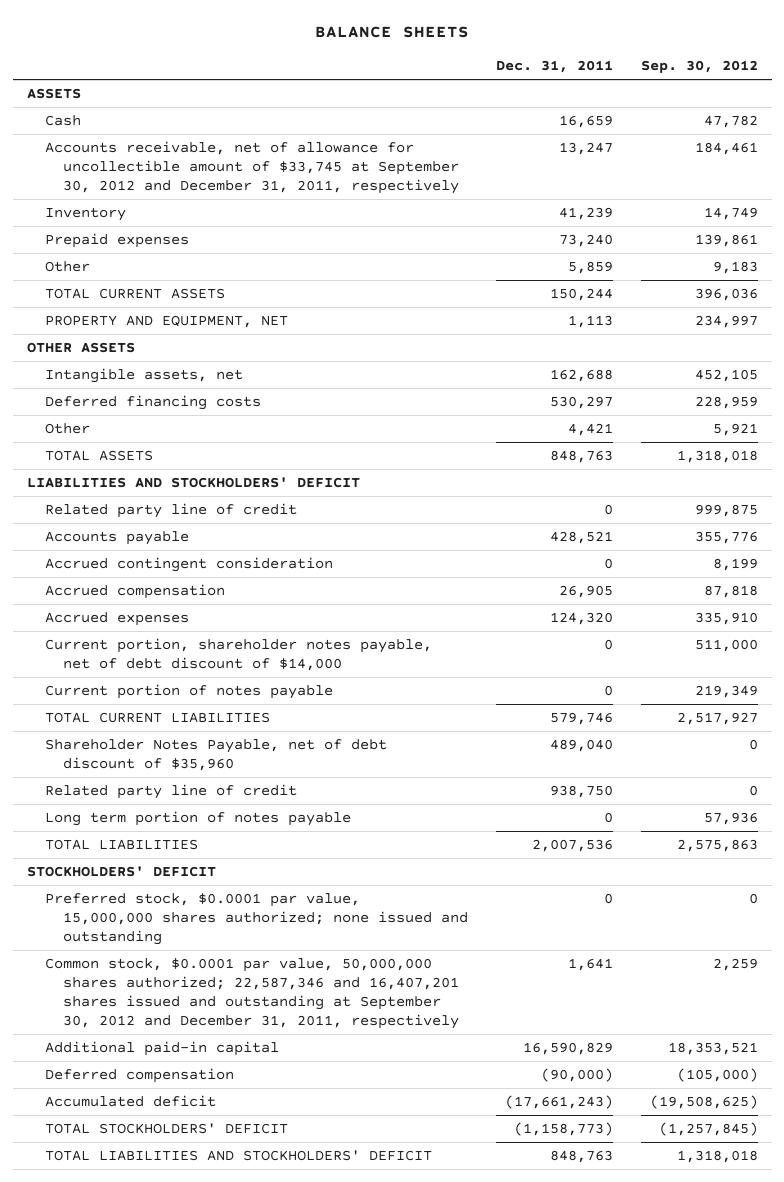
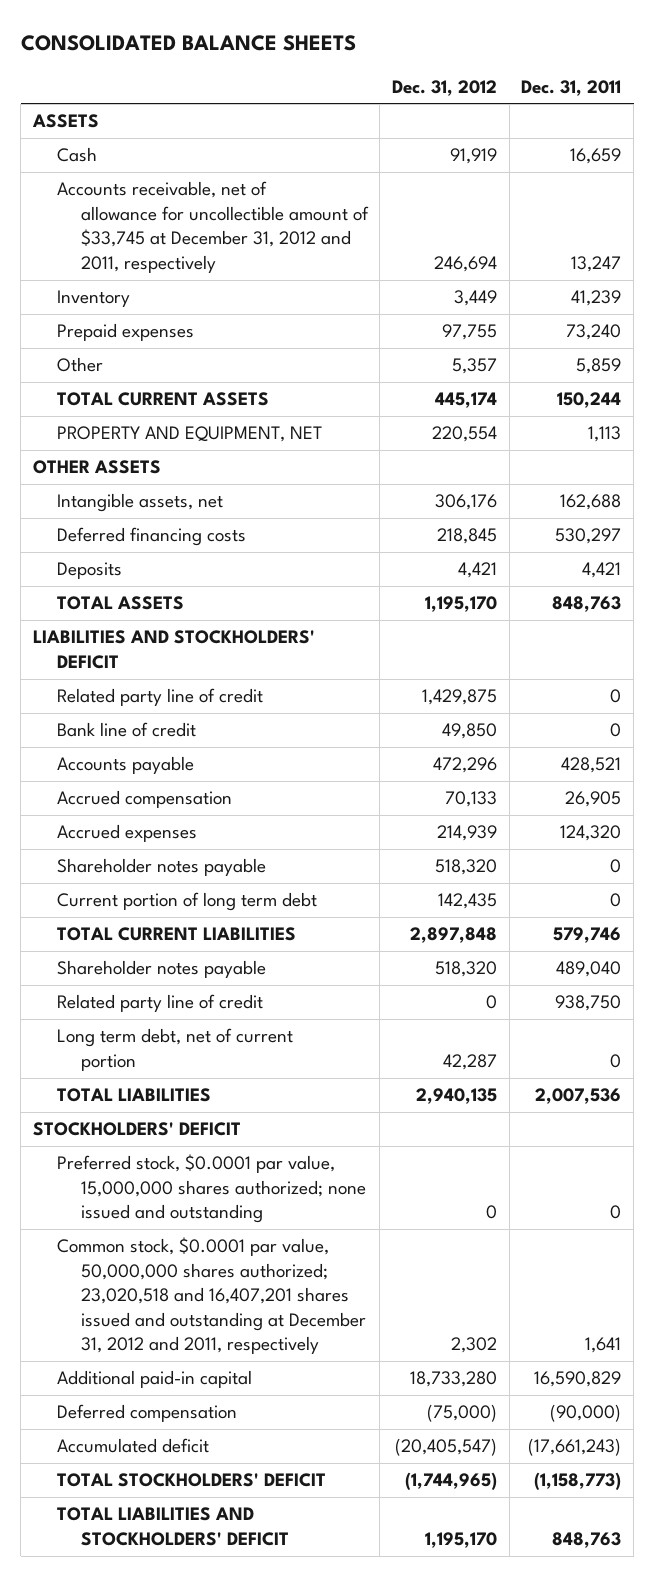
- BALANCE SHEETS
+ CONSOLIDATED BALANCE SHEETS
- | Dec. 31, 2011 | Sep. 30, 2012
+ | Dec. 31, 2012 | Dec. 31, 2011
- Accounts receivable, net of allowance for uncollectible amount of $33,745 at September 30, 2012 and December 31, 2011, respectively | 13,247 | 184,461
+ Accounts receivable, net of allowance for uncollectible amount of $33,745 at December 31, 2012 and 2011, respectively | 246,694 | 13,247
- Other | 4,421 | 5,921
+ Deposits | 4,421 | 4,421
+ Bank line of credit | 49,850 | 0
- Accrued contingent consideration | 0 | 8,199
- Current portion, shareholder notes payable, net of debt discount of $14,000 | 0 | 511,000
- Current portion of notes payable | 0 | 219,349
+ Shareholder notes payable | 518,320 | 0
+ Current portion of long term debt | 142,435 | 0
- Shareholder Notes Payable, net of debt discount of $35,960 | 489,040 | 0
+ Shareholder notes payable | 518,320 | 489,040
- Long term portion of notes payable | 0 | 57,936
+ Long term debt, net of current portion | 42,287 | 0
- Common stock, $0.0001 par value, 50,000,000 shares authorized; 22,587,346 and 16,407,201 shares issued and outstanding at September 30, 2012 and December 31, 2011, respectively | 1,641 | 2,259
+ Common stock, $0.0001 par value, 50,000,000 shares authorized; 23,020,518 and 16,407,201 shares issued and outstanding at December 31, 2012 and 2011, respectively | 2,302 | 1,641

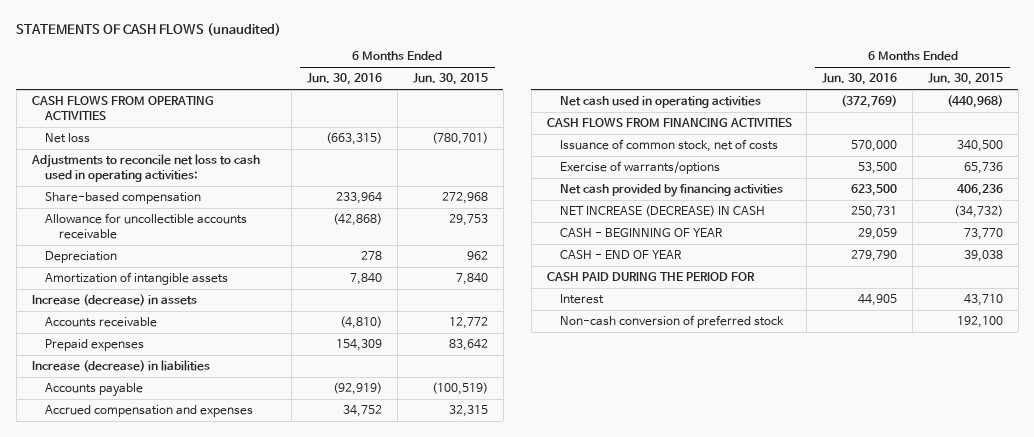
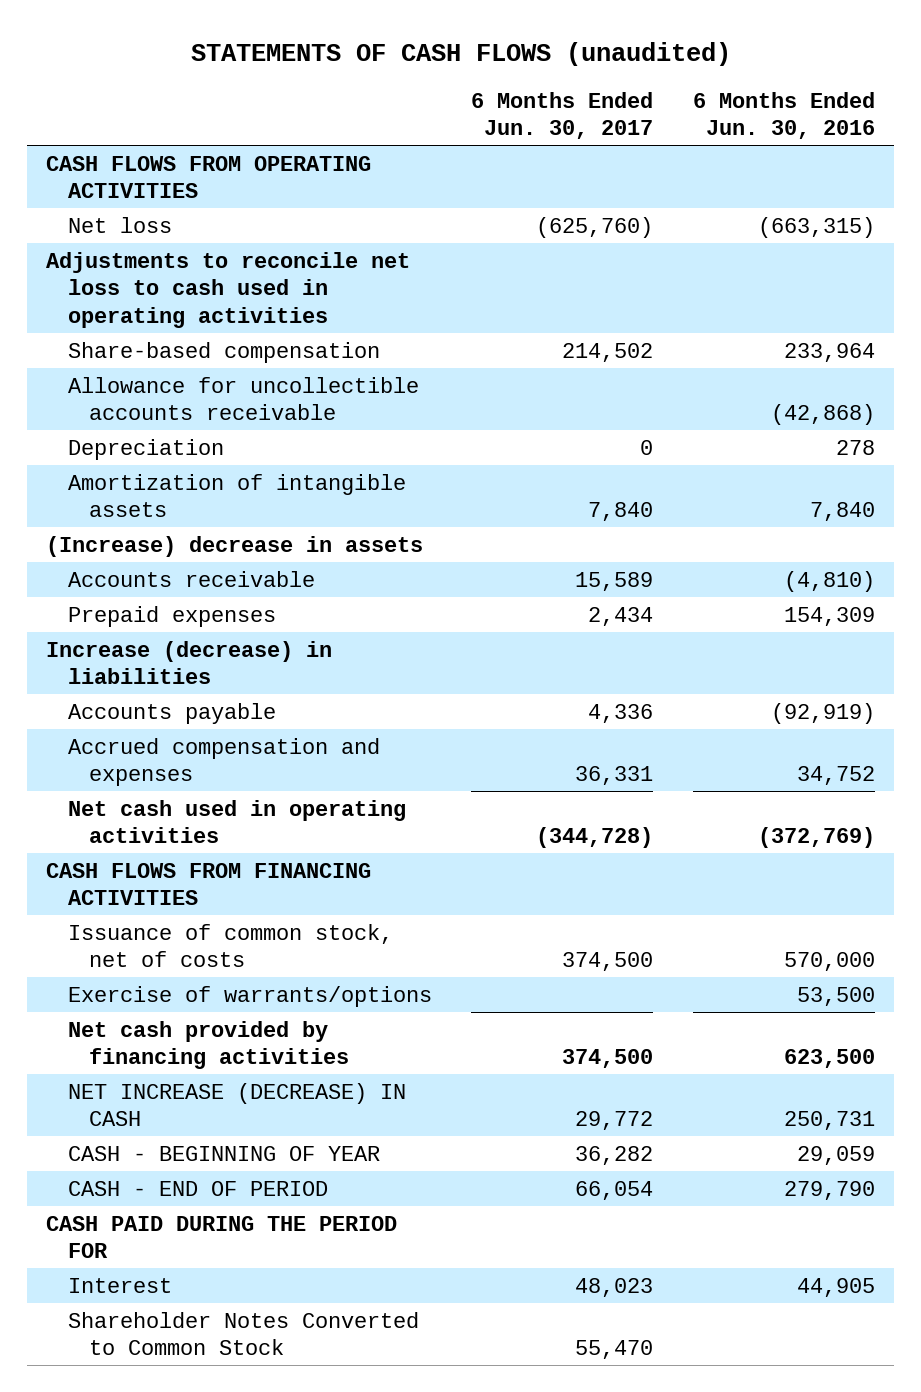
- | 6 Months Ended Jun. 30, 2016 | 6 Months Ended Jun. 30, 2015
+ | 6 Months Ended Jun. 30, 2017 | 6 Months Ended Jun. 30, 2016
- Adjustments to reconcile net loss to cash used in operating activities:
+ Adjustments to reconcile net loss to cash used in operating activities
- Increase (decrease) in assets
+ (Increase) decrease in assets
- CASH - END OF YEAR | 279,790 | 39,038
+ CASH - END OF PERIOD | 66,054 | 279,790
- Non-cash conversion of preferred stock | | 192,100
+ Shareholder Notes Converted to Common Stock | 55,470 |

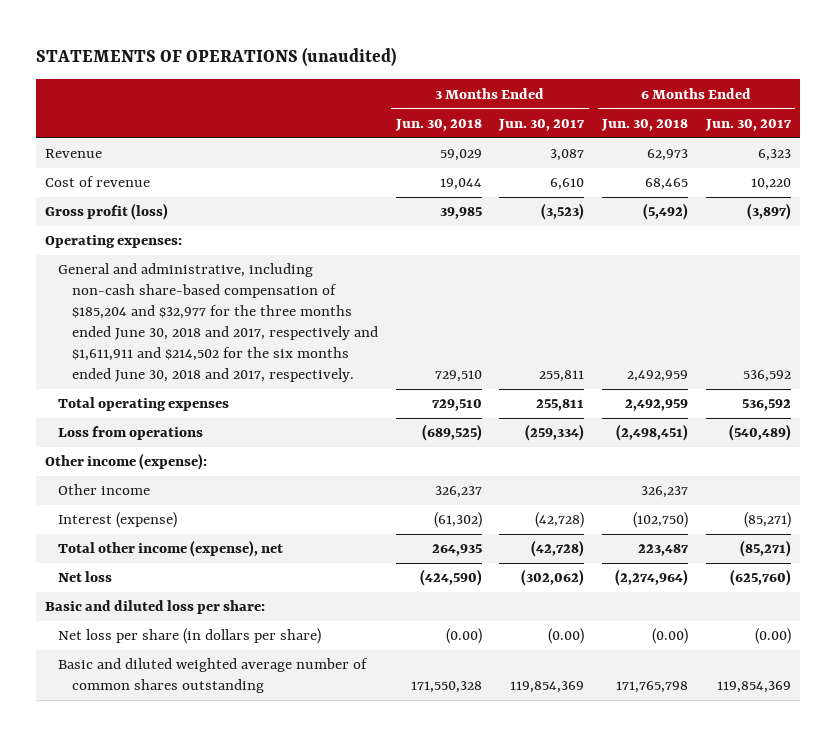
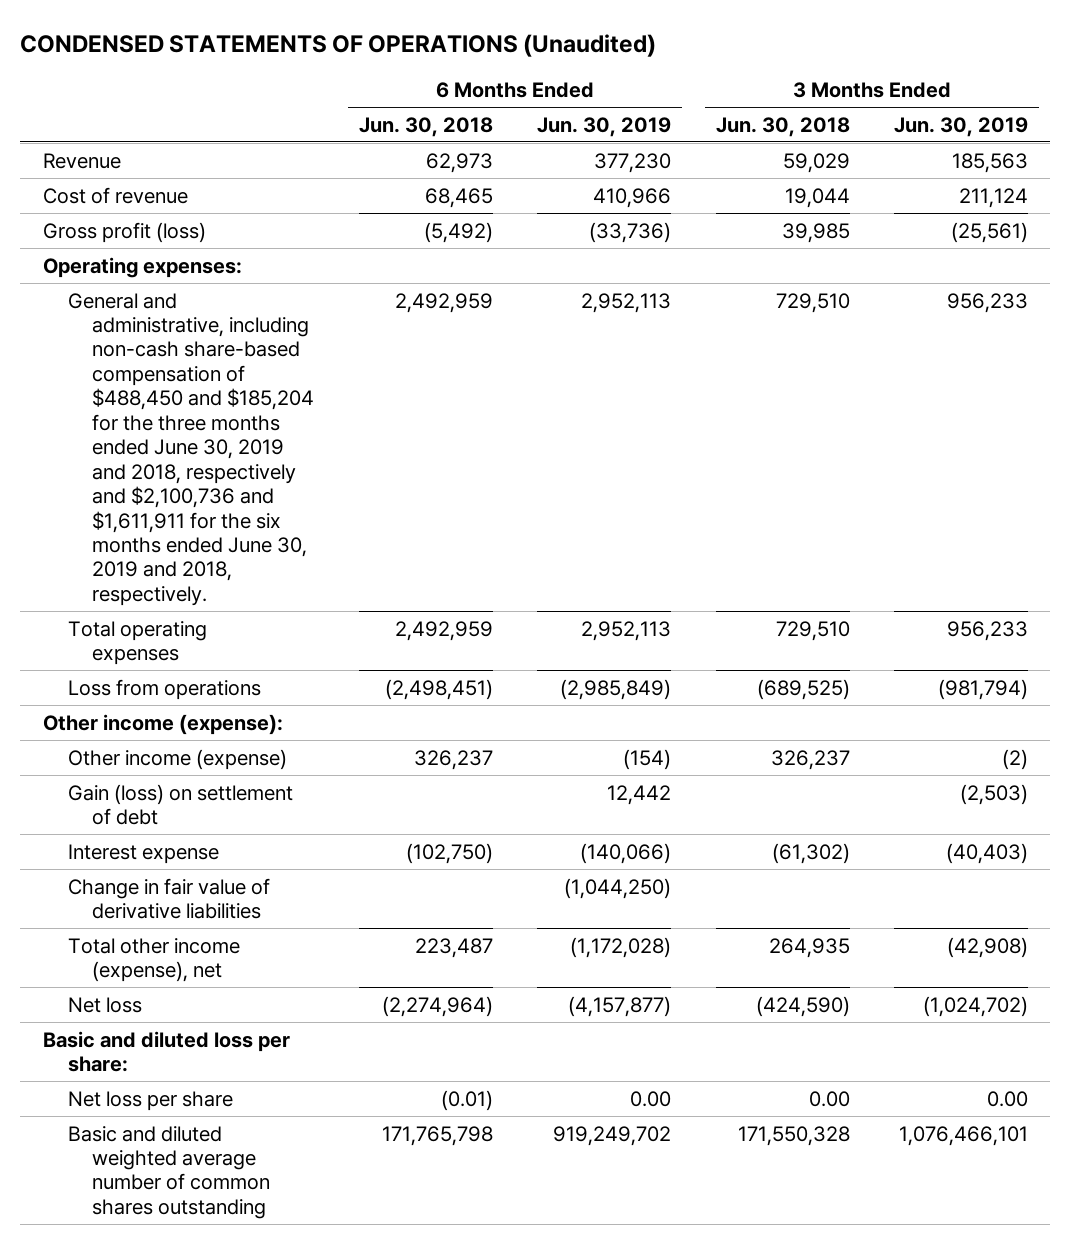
- STATEMENTS OF OPERATIONS (unaudited)
+ CONDENSED STATEMENTS OF OPERATIONS (Unaudited)
- | 3 Months Ended Jun. 30, 2018 | 3 Months Ended Jun. 30, 2017 | 6 Months Ended Jun. 30, 2018 | 6 Months Ended Jun. 30, 2017
+ | 6 Months Ended Jun. 30, 2018 | 6 Months Ended Jun. 30, 2019 | 3 Months Ended Jun. 30, 2018 | 3 Months Ended Jun. 30, 2019
- General and administrative, including non-cash share-based compensation of $185,204 and $32,977 for the three months ended June 30, 2018 and 2017, respectively and $1,611,911 and $214,502 for the six months ended June 30, 2018 and 2017, respectively. | 729,510 | 255,811 | 2,492,959 | 536,592
+ General and administrative, including non-cash share-based compensation of $488,450 and $185,204 for the three months ended June 30, 2019 and 2018, respectively and $2,100,736 and $1,611,911 for the six months ended June 30, 2019 and 2018, respectively. | 2,492,959 | 2,952,113 | 729,510 | 956,233
- Other income | 326,237 | | 326,237 |
- Interest (expense) | (61,302) | (42,728) | (102,750) | (85,271)
+ Other income (expense) | 326,237 | (154) | 326,237 | (2)
+ Gain (loss) on settlement of debt | | 12,442 | | (2,503)
+ Interest expense | (102,750) | (140,066) | (61,302) | (40,403)
+ Change in fair value of derivative liabilities | | (1,044,250) | |
- Net loss per share (in dollars per share) | (0.00) | (0.00) | (0.00) | (0.00)
+ Net loss per share | (0.01) | 0.00 | 0.00 | 0.00

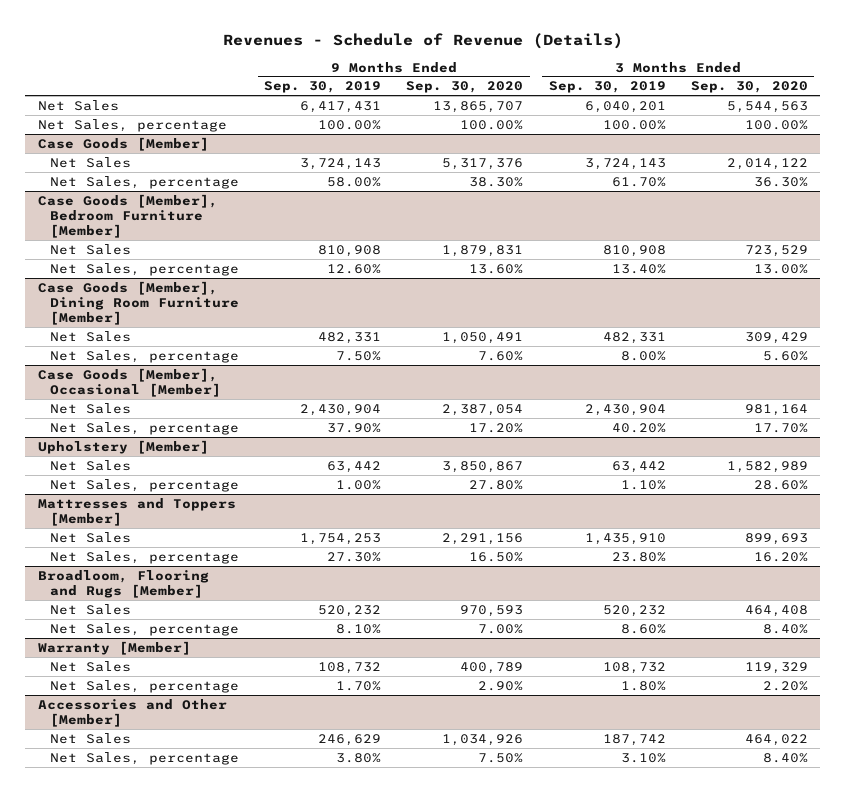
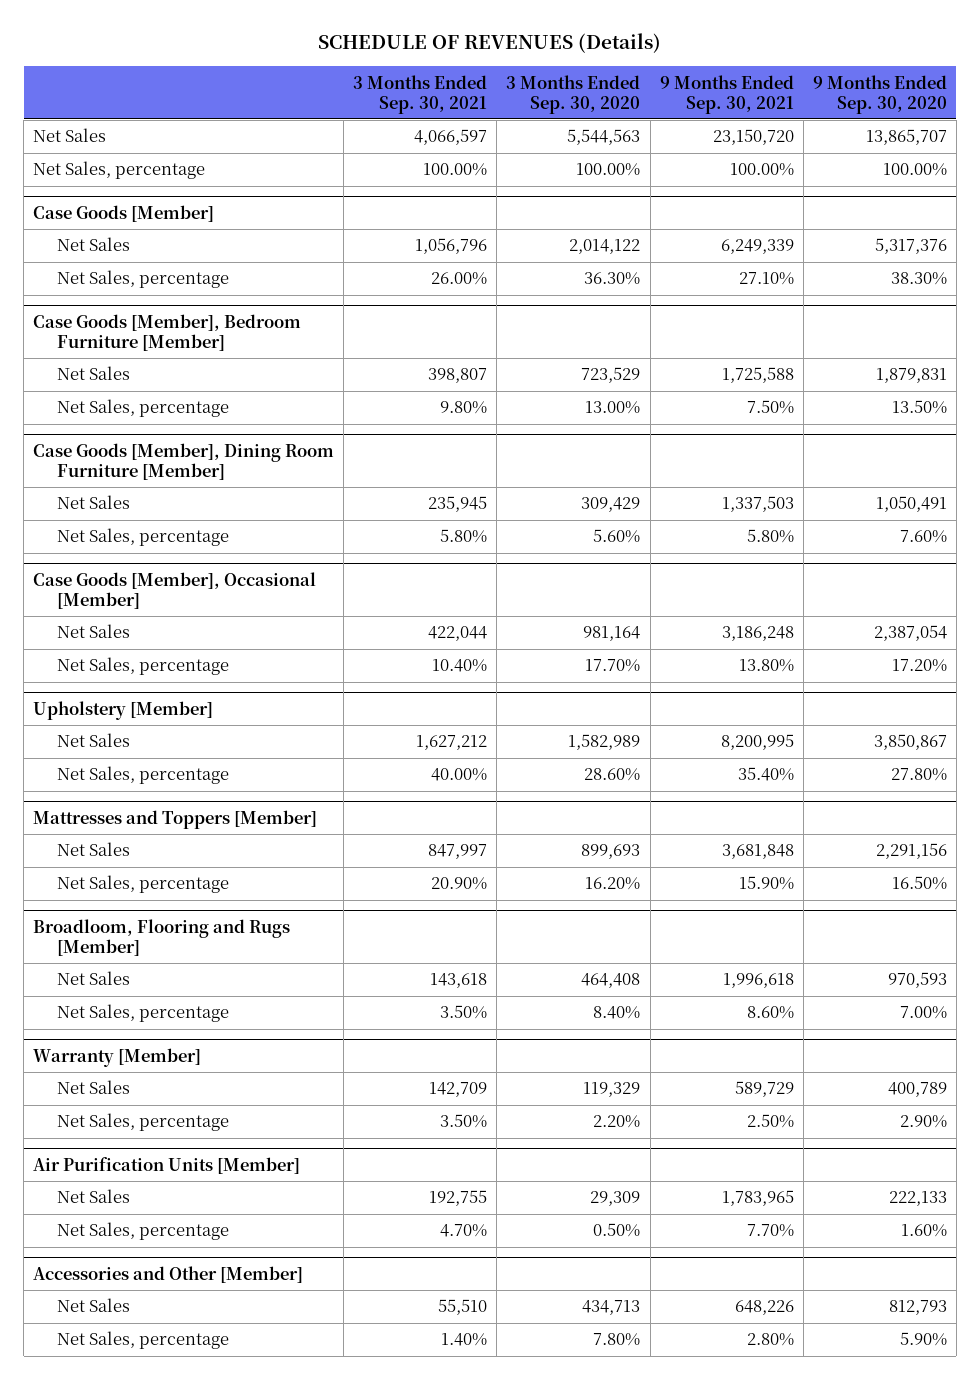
- Revenues - Schedule of Revenue (Details)
+ SCHEDULE OF REVENUES (Details)
- | 9 Months Ended Sep. 30, 2019 | 9 Months Ended Sep. 30, 2020 | 3 Months Ended Sep. 30, 2019 | 3 Months Ended Sep. 30, 2020
+ | 3 Months Ended Sep. 30, 2021 | 3 Months Ended Sep. 30, 2020 | 9 Months Ended Sep. 30, 2021 | 9 Months Ended Sep. 30, 2020
@ Case Goods [Member], Bedroom Furniture [Member]
- Net Sales, percentage | 12.60% | 13.60% | 13.40% | 13.00%
+ Net Sales, percentage | 9.80% | 13.00% | 7.50% | 13.50%
+ Air Purification Units [Member]
+ Net Sales | 192,755 | 29,309 | 1,783,965 | 222,133
+ Net Sales, percentage | 4.70% | 0.50% | 7.70% | 1.60%
@ Accessories and Other [Member]
- Net Sales | 246,629 | 1,034,926 | 187,742 | 464,022
- Net Sales, percentage | 3.80% | 7.50% | 3.10% | 8.40%
+ Net Sales | 55,510 | 434,713 | 648,226 | 812,793
+ Net Sales, percentage | 1.40% | 7.80% | 2.80% | 5.90%

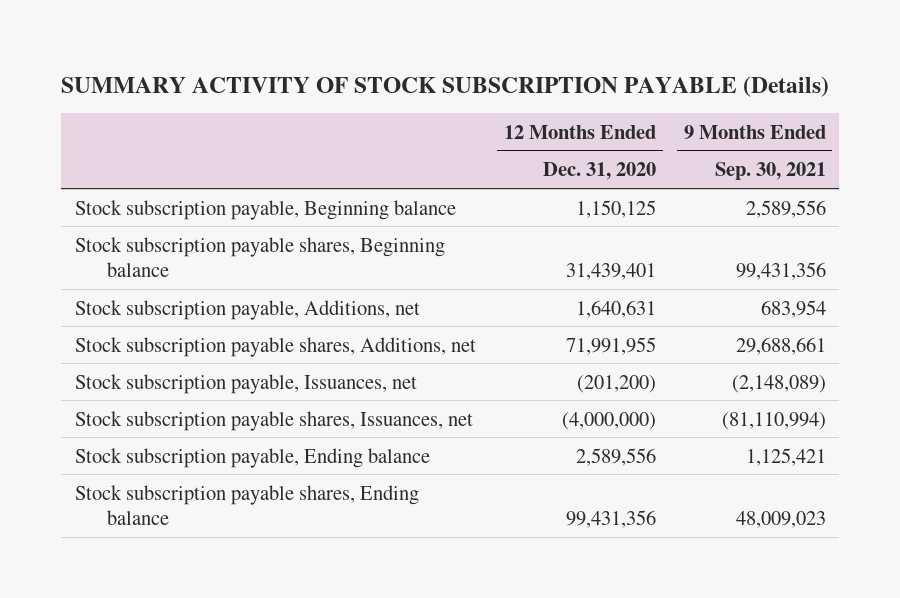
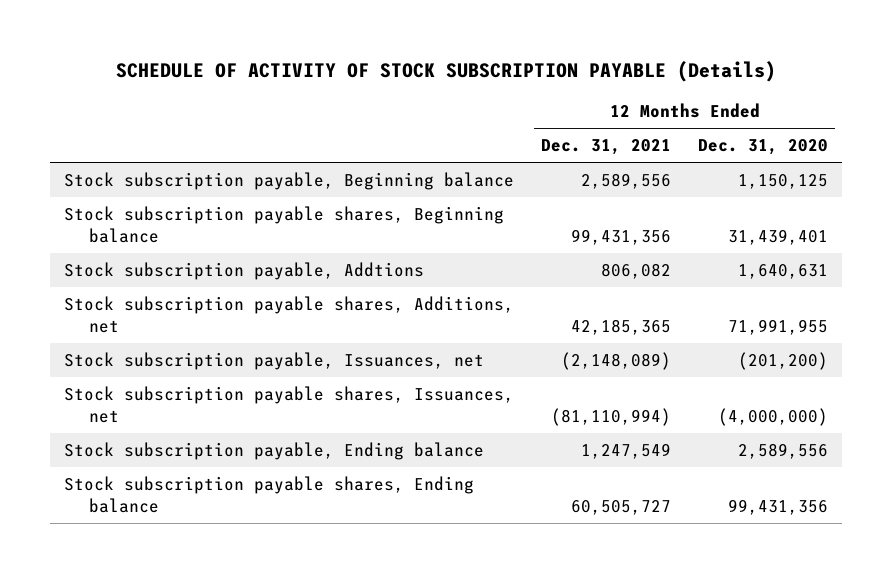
- SUMMARY ACTIVITY OF STOCK SUBSCRIPTION PAYABLE (Details)
+ SCHEDULE OF ACTIVITY OF STOCK SUBSCRIPTION PAYABLE (Details)
- | 12 Months Ended Dec. 31, 2020 | 9 Months Ended Sep. 30, 2021
+ | 12 Months Ended Dec. 31, 2021 | 12 Months Ended Dec. 31, 2020
- Stock subscription payable, Additions, net | 1,640,631 | 683,954
+ Stock subscription payable, Addtions | 806,082 | 1,640,631

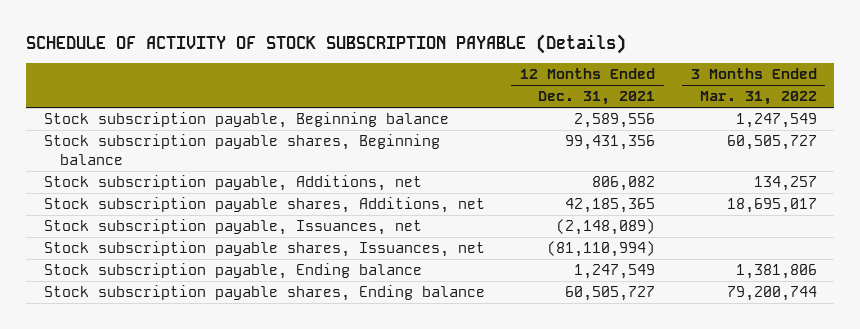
- | 12 Months Ended Dec. 31, 2021 | 12 Months Ended Dec. 31, 2020
+ | 12 Months Ended Dec. 31, 2021 | 3 Months Ended Mar. 31, 2022
- Stock subscription payable, Addtions | 806,082 | 1,640,631
+ Stock subscription payable, Additions, net | 806,082 | 134,257

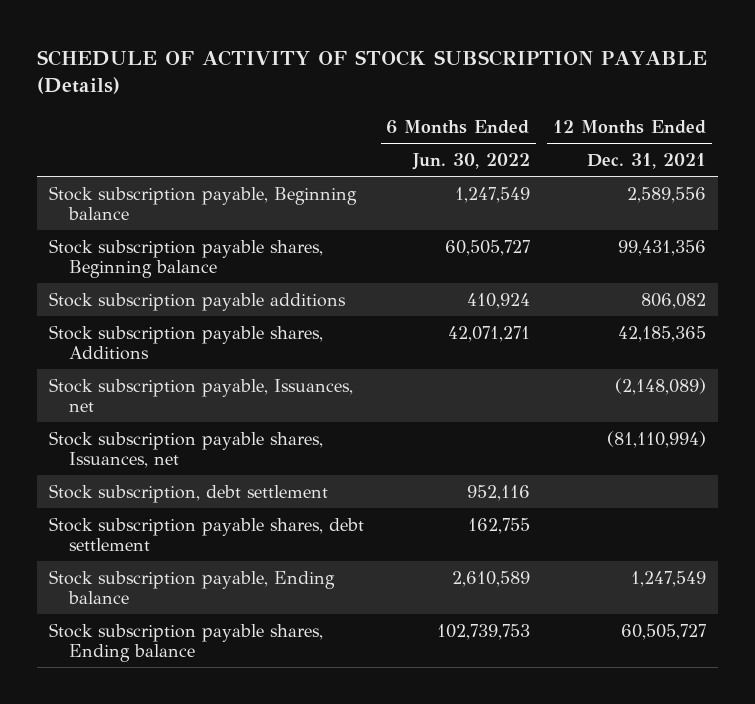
- | 12 Months Ended Dec. 31, 2021 | 3 Months Ended Mar. 31, 2022
+ | 6 Months Ended Jun. 30, 2022 | 12 Months Ended Dec. 31, 2021
- Stock subscription payable, Additions, net | 806,082 | 134,257
- Stock subscription payable shares, Additions, net | 42,185,365 | 18,695,017
+ Stock subscription payable additions | 410,924 | 806,082
+ Stock subscription payable shares, Additions | 42,071,271 | 42,185,365
+ Stock subscription, debt settlement | 952,116 |
+ Stock subscription payable shares, debt settlement | 162,755 |

